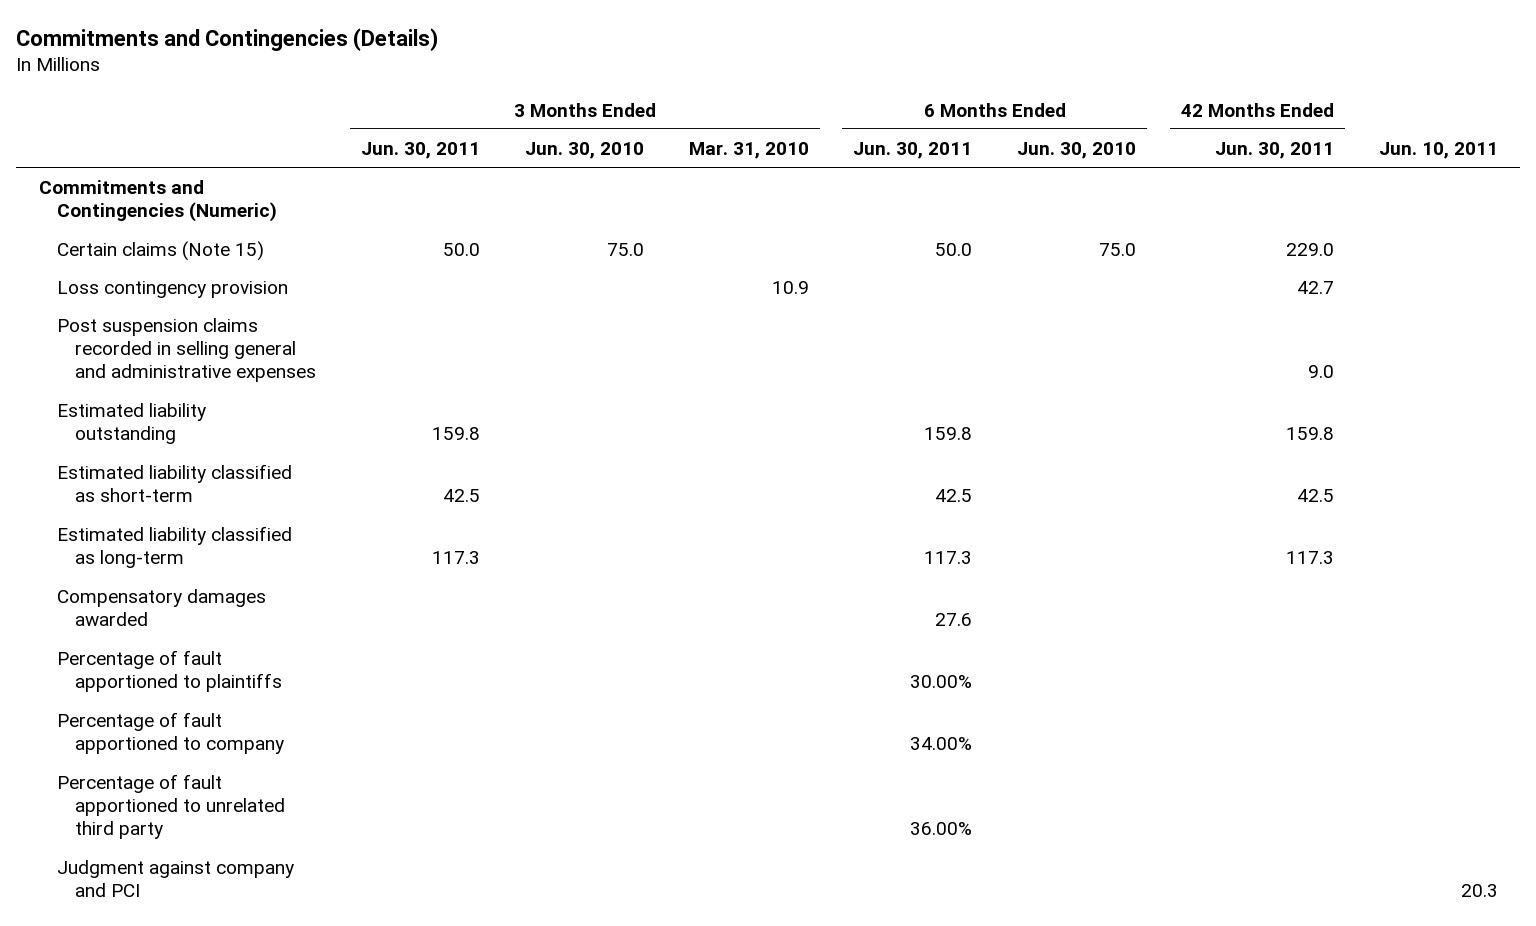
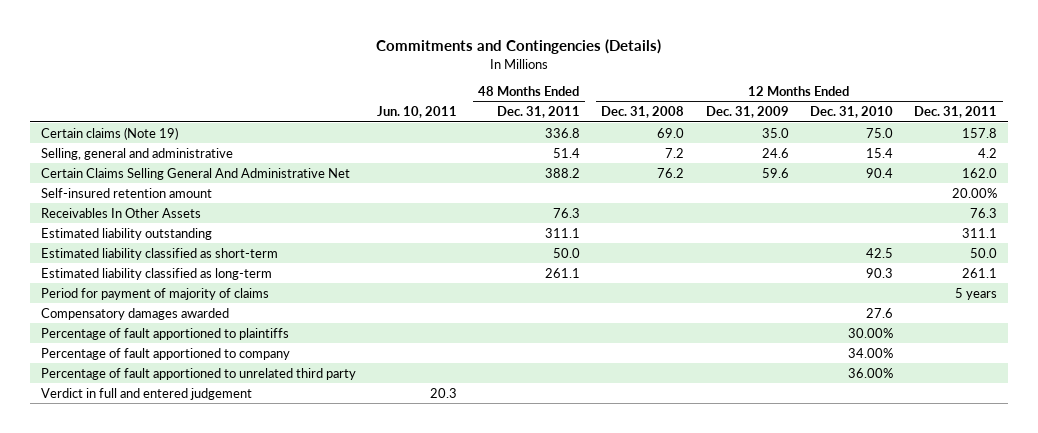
- | 3 Months Ended Jun. 30, 2011 | 3 Months Ended Jun. 30, 2010 | 3 Months Ended Mar. 31, 2010 | 6 Months Ended Jun. 30, 2011 | 6 Months Ended Jun. 30, 2010 | 42 Months Ended Jun. 30, 2011 | Jun. 10, 2011
+ | Jun. 10, 2011 | 48 Months Ended Dec. 31, 2011 | 12 Months Ended Dec. 31, 2008 | 12 Months Ended Dec. 31, 2009 | 12 Months Ended Dec. 31, 2010 | 12 Months Ended Dec. 31, 2011
- Commitments and Contingencies (Numeric)
- Certain claims (Note 15) | 50.0 | 75.0 | | 50.0 | 75.0 | 229.0 |
- Loss contingency provision | | | 10.9 | | | 42.7 |
- Post suspension claims recorded in selling general and administrative expenses | | | | | | 9.0 |
+ Certain claims (Note 19) | | 336.8 | 69.0 | 35.0 | 75.0 | 157.8
+ Selling, general and administrative | | 51.4 | 7.2 | 24.6 | 15.4 | 4.2
+ Certain Claims Selling General And Administrative Net | | 388.2 | 76.2 | 59.6 | 90.4 | 162.0
+ Self-insured retention amount | | | | | | 20.00%
+ Receivables In Other Assets | | 76.3 | | | | 76.3
+ Period for payment of majority of claims | | | | | | 5 years
- Judgment against company and PCI | | | | | | | 20.3
+ Verdict in full and entered judgement | 20.3 | | | | |

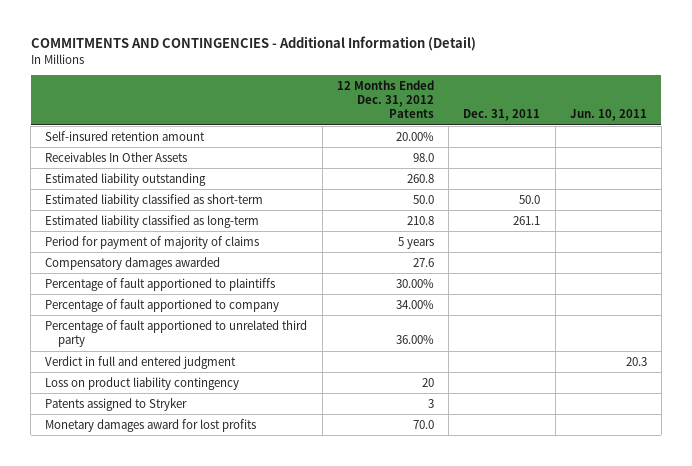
- Commitments and Contingencies (Details)
+ COMMITMENTS AND CONTINGENCIES - Additional Information (Detail)
- | Jun. 10, 2011 | 48 Months Ended Dec. 31, 2011 | 12 Months Ended Dec. 31, 2008 | 12 Months Ended Dec. 31, 2009 | 12 Months Ended Dec. 31, 2010 | 12 Months Ended Dec. 31, 2011
+ | 12 Months Ended Dec. 31, 2012 Patents | Dec. 31, 2011 | Jun. 10, 2011
- Certain claims (Note 19) | | 336.8 | 69.0 | 35.0 | 75.0 | 157.8
- Selling, general and administrative | | 51.4 | 7.2 | 24.6 | 15.4 | 4.2
- Certain Claims Selling General And Administrative Net | | 388.2 | 76.2 | 59.6 | 90.4 | 162.0
- Verdict in full and entered judgement | 20.3 | | | | |
+ Verdict in full and entered judgment | | | 20.3
+ Loss on product liability contingency | 20 | |
+ Patents assigned to Stryker | 3 | |
+ Monetary damages award for lost profits | 70.0 | |

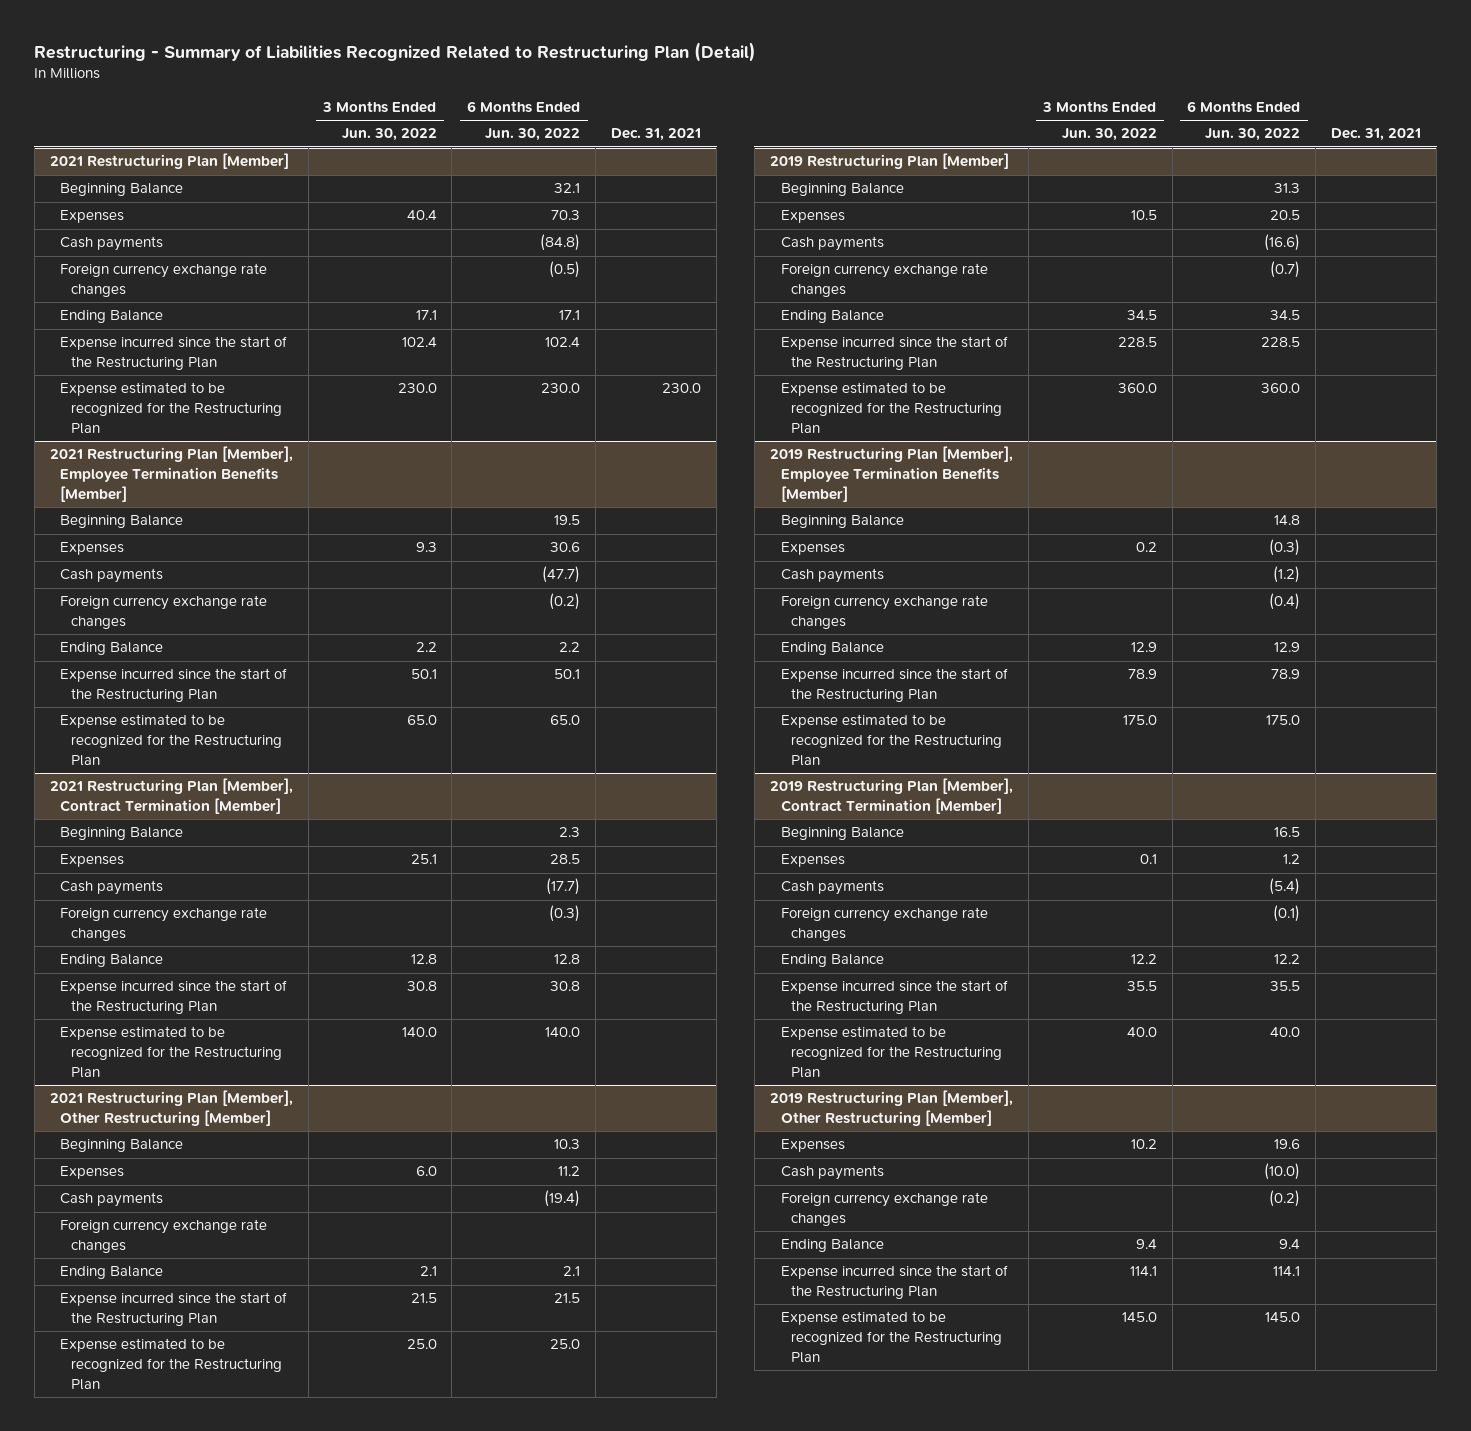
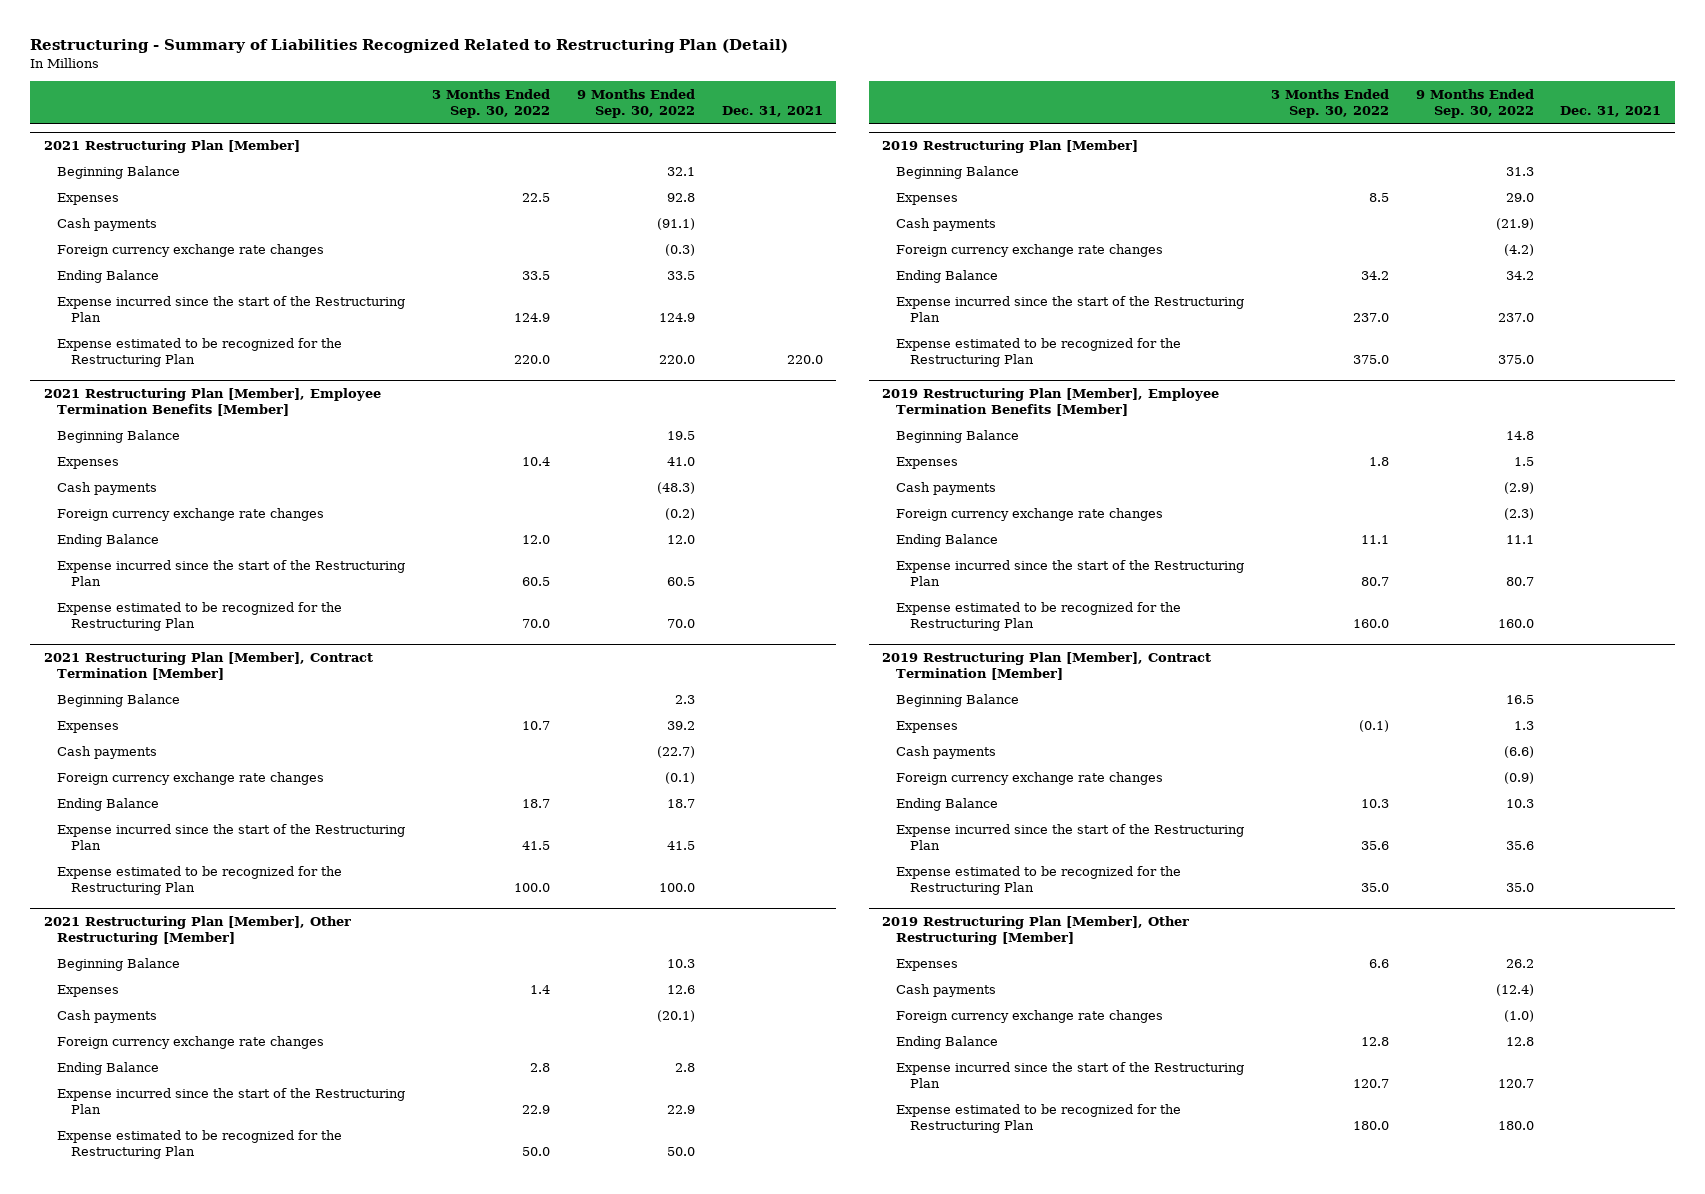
- | 3 Months Ended Jun. 30, 2022 | 6 Months Ended Jun. 30, 2022 | Dec. 31, 2021
+ | 3 Months Ended Sep. 30, 2022 | 9 Months Ended Sep. 30, 2022 | Dec. 31, 2021
@ 2021 Restructuring Plan [Member]
- Expense estimated to be recognized for the Restructuring Plan | 230.0 | 230.0 | 230.0
+ Expense estimated to be recognized for the Restructuring Plan | 220.0 | 220.0 | 220.0

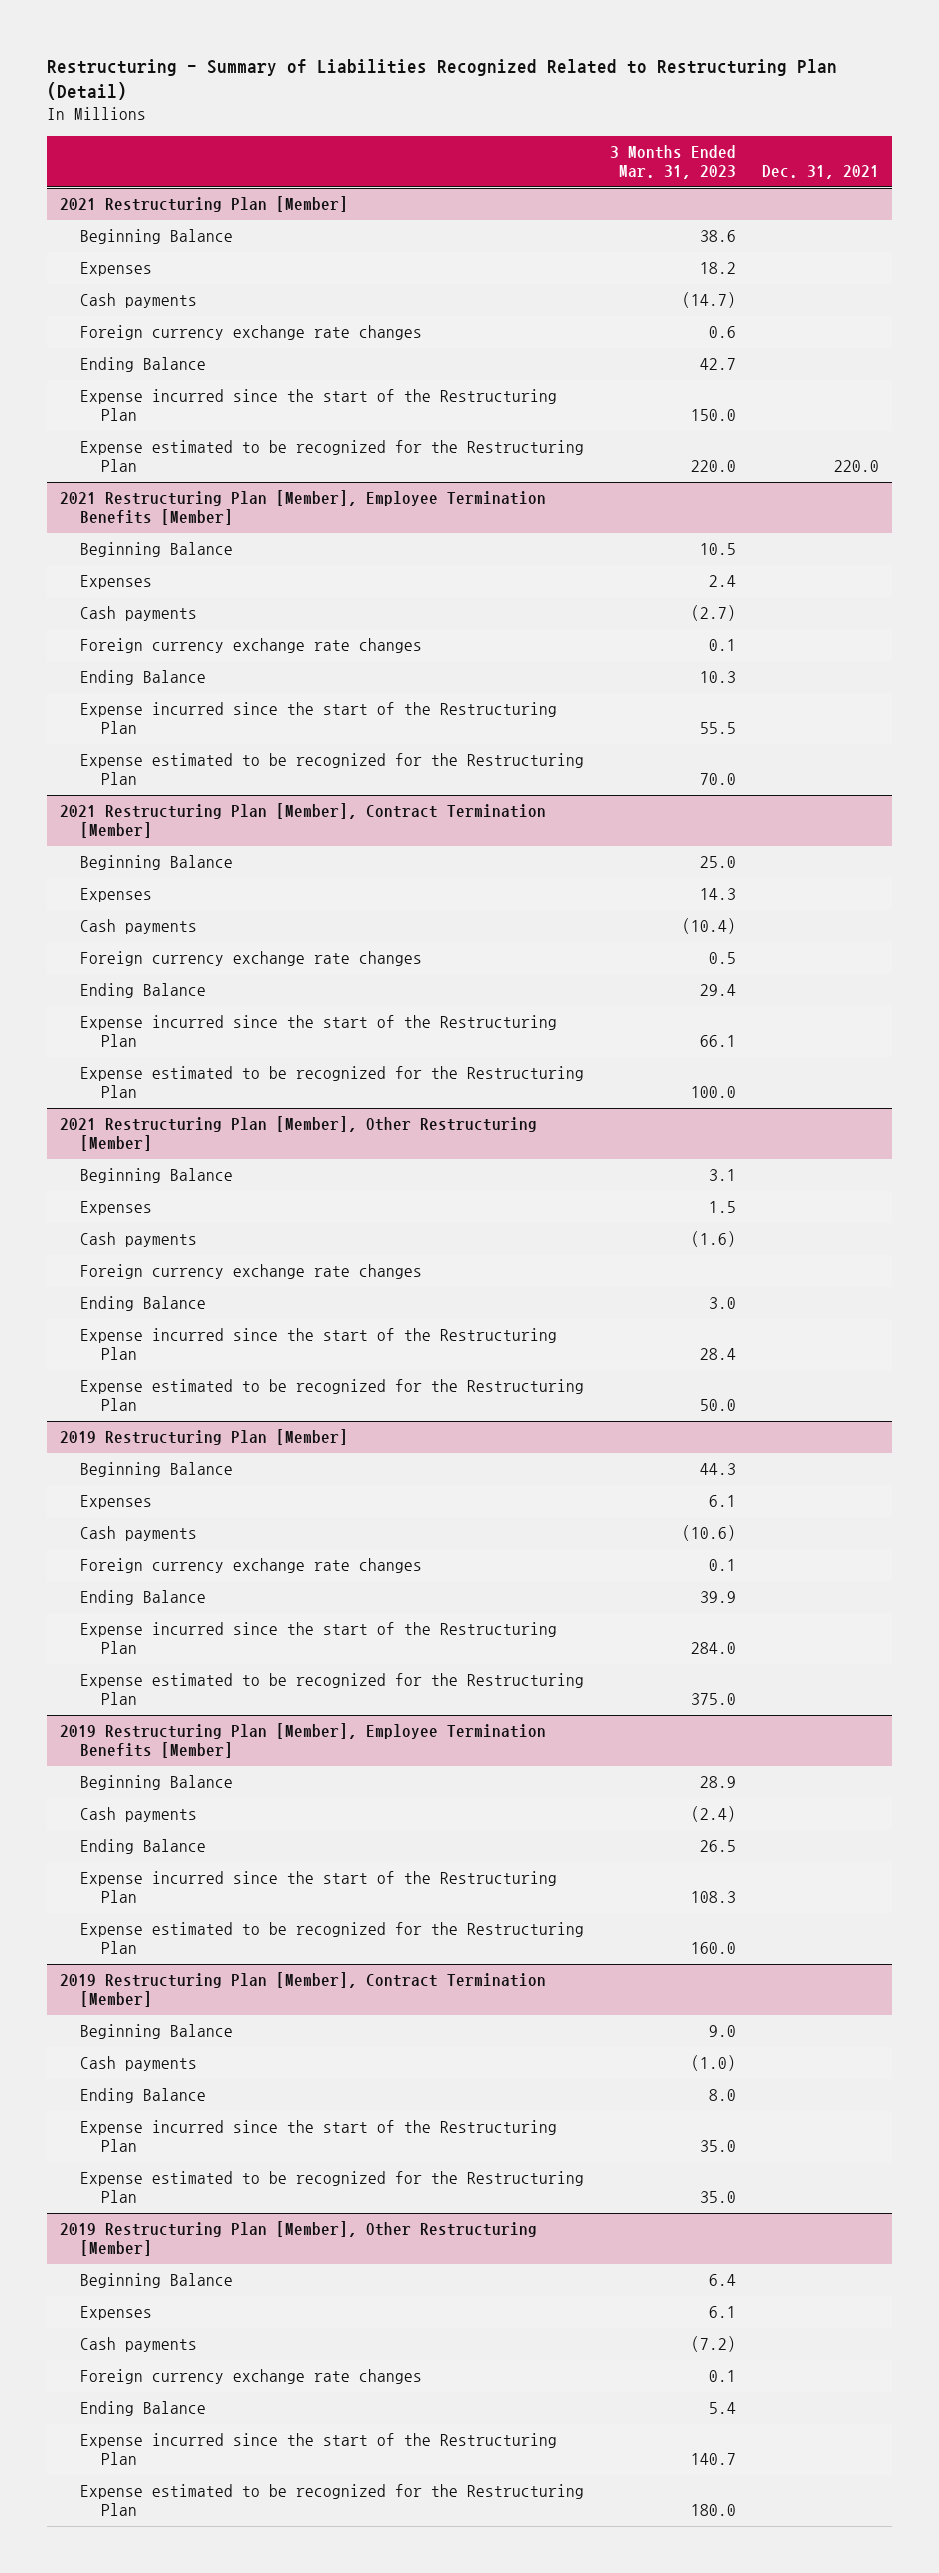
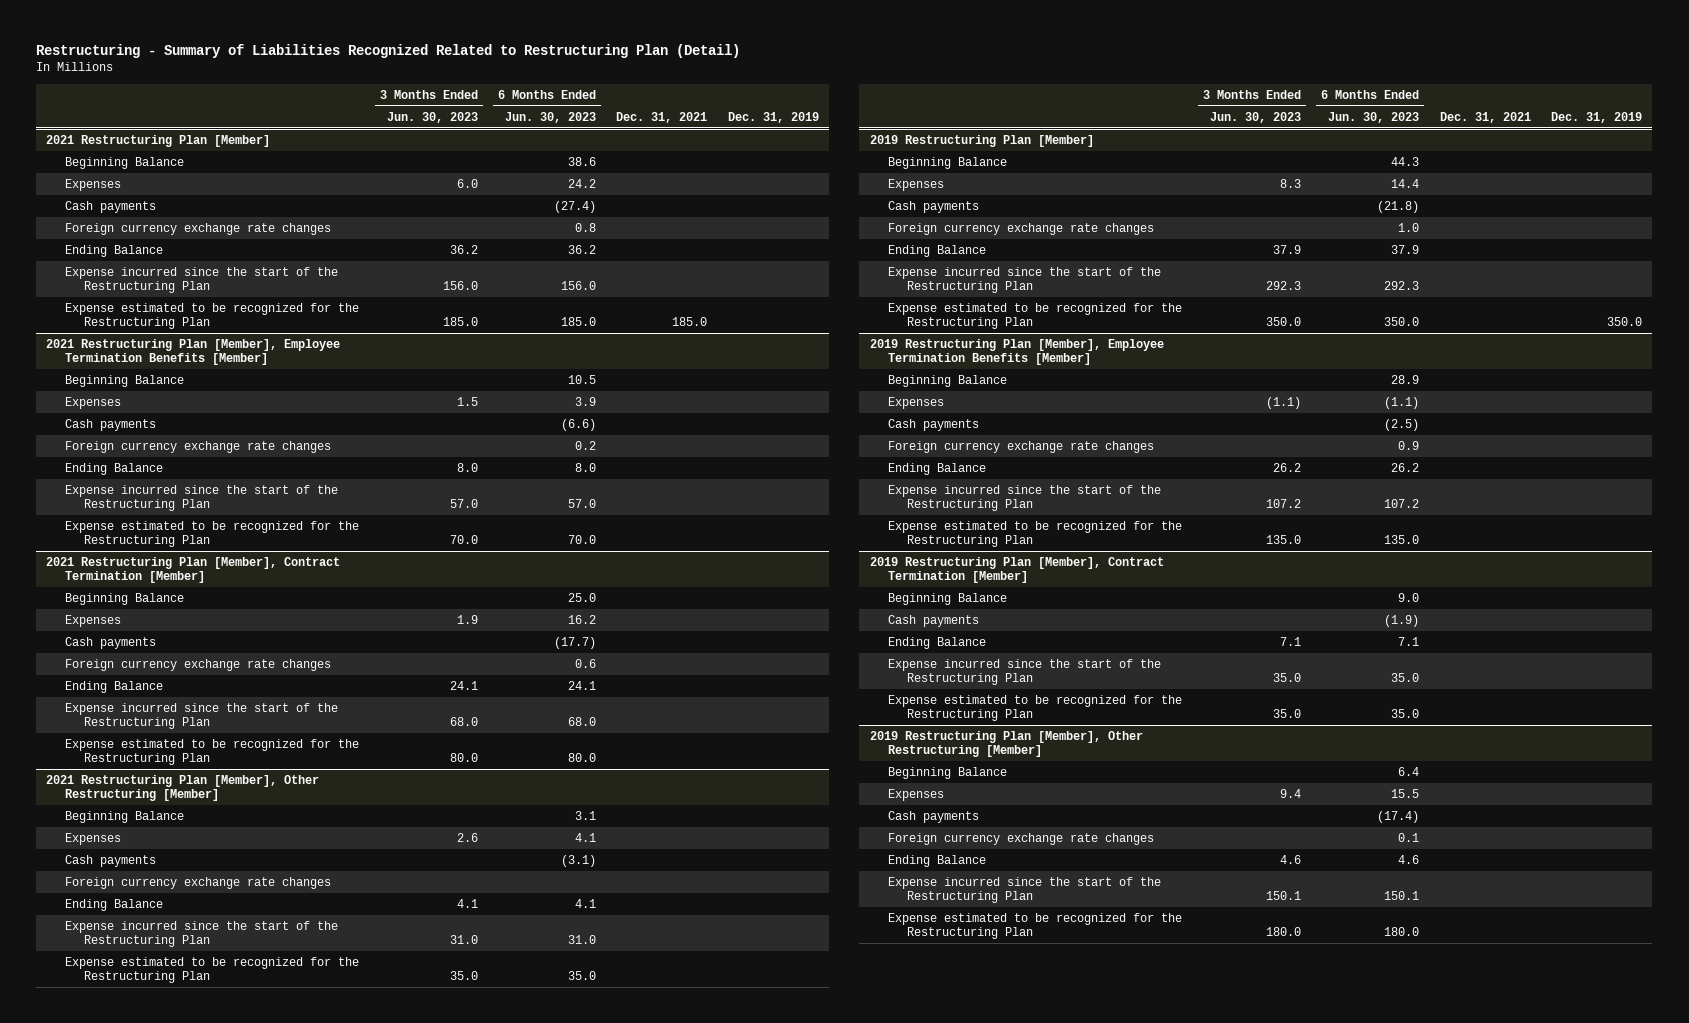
- | 3 Months Ended Mar. 31, 2023 | Dec. 31, 2021
+ | 3 Months Ended Jun. 30, 2023 | 6 Months Ended Jun. 30, 2023 | Dec. 31, 2021 | Dec. 31, 2019
@ 2021 Restructuring Plan [Member]
- Expense estimated to be recognized for the Restructuring Plan | 220.0 | 220.0
+ Expense estimated to be recognized for the Restructuring Plan | 185.0 | 185.0 | 185.0 |
@ 2019 Restructuring Plan [Member], Employee Termination Benefits [Member]
+ Expenses | (1.1) | (1.1) | |
+ Foreign currency exchange rate changes | | 0.9 | |

